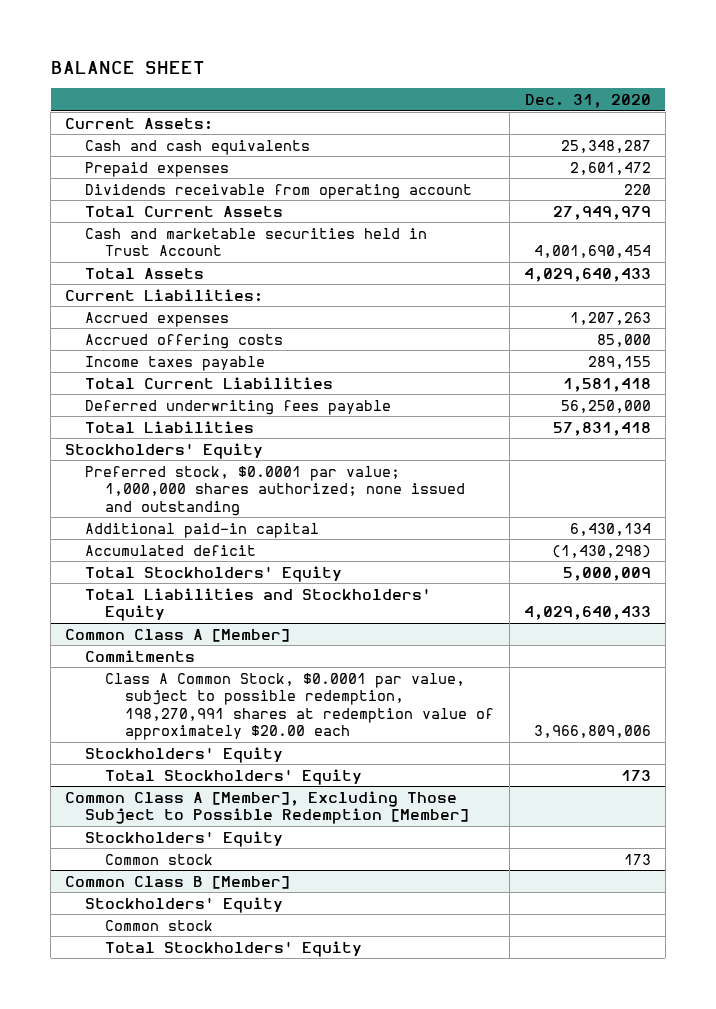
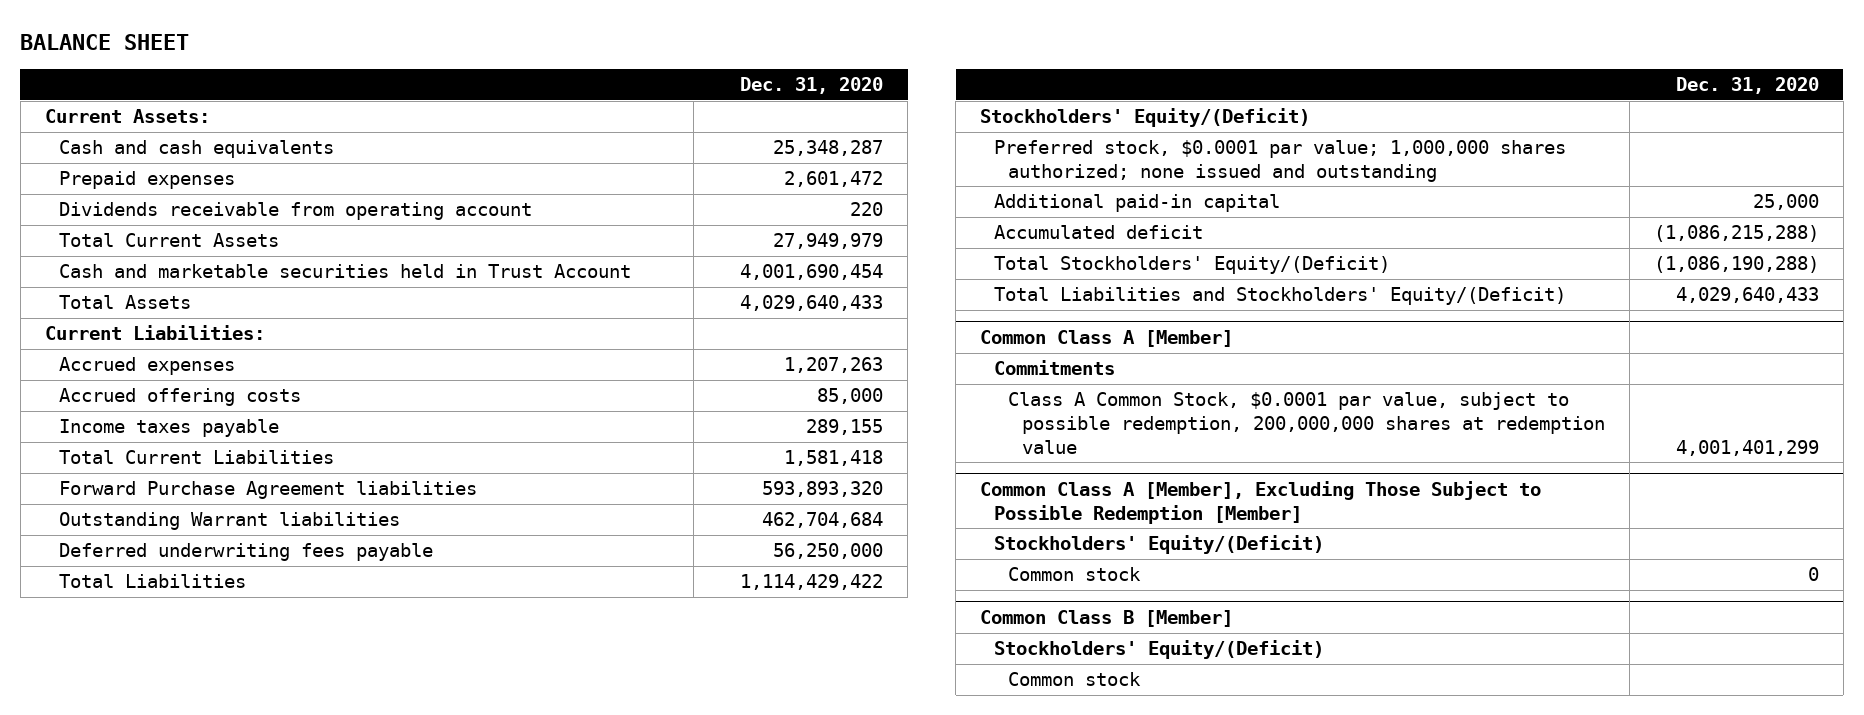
+ Forward Purchase Agreement liabilities | 593,893,320
+ Outstanding Warrant liabilities | 462,704,684
- Total Liabilities | 57,831,418
- Stockholders' Equity
+ Total Liabilities | 1,114,429,422
+ Stockholders' Equity/(Deficit)
- Additional paid-in capital | 6,430,134
- Accumulated deficit | (1,430,298)
- Total Stockholders' Equity | 5,000,009
- Total Liabilities and Stockholders' Equity | 4,029,640,433
+ Additional paid-in capital | 25,000
+ Accumulated deficit | (1,086,215,288)
+ Total Stockholders' Equity/(Deficit) | (1,086,190,288)
+ Total Liabilities and Stockholders' Equity/(Deficit) | 4,029,640,433
@ Common Class A [Member]
- Class A Common Stock, $0.0001 par value, subject to possible redemption, 198,270,991 shares at redemption value of approximately $20.00 each | 3,966,809,006
- Stockholders' Equity
- Total Stockholders' Equity | 173
+ Class A Common Stock, $0.0001 par value, subject to possible redemption, 200,000,000 shares at redemption value | 4,001,401,299
@ Common Class A [Member], Excluding Those Subject to Possible Redemption [Member]
- Stockholders' Equity
- Common stock | 173
+ Stockholders' Equity/(Deficit)
+ Common stock | 0
@ Common Class B [Member]
- Stockholders' Equity
+ Stockholders' Equity/(Deficit)
- Total Stockholders' Equity

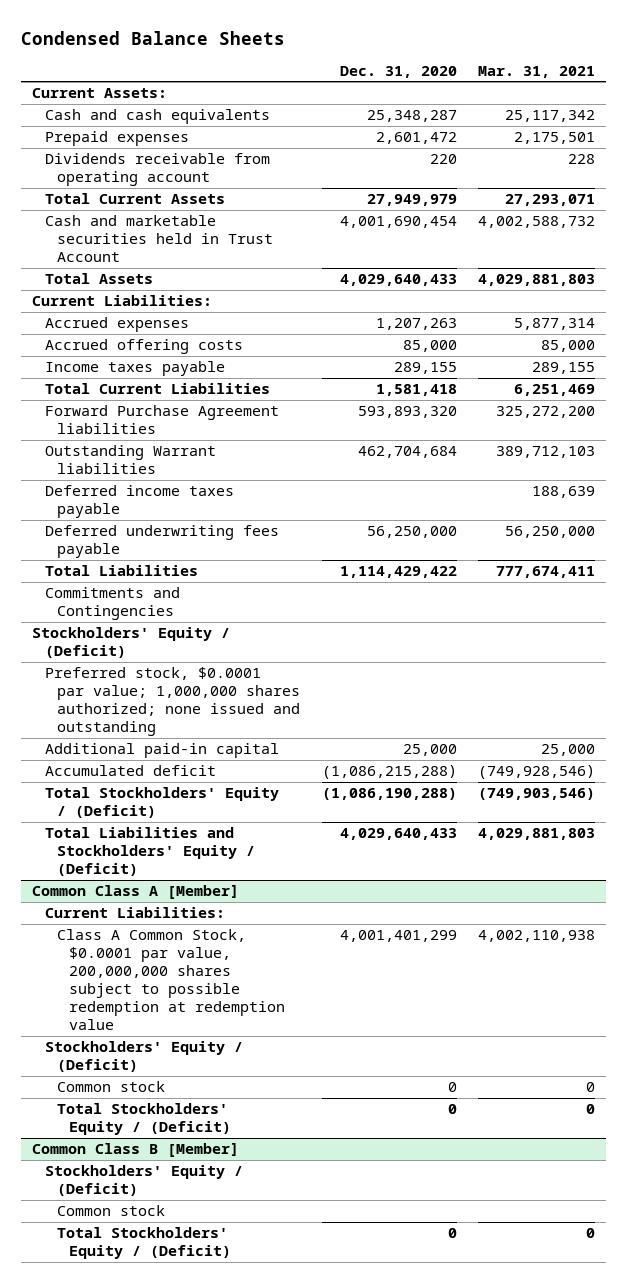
- BALANCE SHEET
+ Condensed Balance Sheets
- | Dec. 31, 2020
+ | Dec. 31, 2020 | Mar. 31, 2021
+ Deferred income taxes payable | | 188,639
- Stockholders' Equity/(Deficit)
+ Commitments and Contingencies
+ Stockholders' Equity / (Deficit)
- Total Stockholders' Equity/(Deficit) | (1,086,190,288)
- Total Liabilities and Stockholders' Equity/(Deficit) | 4,029,640,433
+ Total Stockholders' Equity / (Deficit) | (1,086,190,288) | (749,903,546)
+ Total Liabilities and Stockholders' Equity / (Deficit) | 4,029,640,433 | 4,029,881,803
@ Common Class A [Member]
- Commitments
- Class A Common Stock, $0.0001 par value, subject to possible redemption, 200,000,000 shares at redemption value | 4,001,401,299
- Common Class A [Member], Excluding Those Subject to Possible Redemption [Member]
- Stockholders' Equity/(Deficit)
@ Common Class A [Member]
+ Current Liabilities:
+ Class A Common Stock, $0.0001 par value, 200,000,000 shares subject to possible redemption at redemption value | 4,001,401,299 | 4,002,110,938
+ Stockholders' Equity / (Deficit)
+ Total Stockholders' Equity / (Deficit) | 0 | 0
@ Common Class B [Member]
- Stockholders' Equity/(Deficit)
+ Stockholders' Equity / (Deficit)
+ Total Stockholders' Equity / (Deficit) | 0 | 0

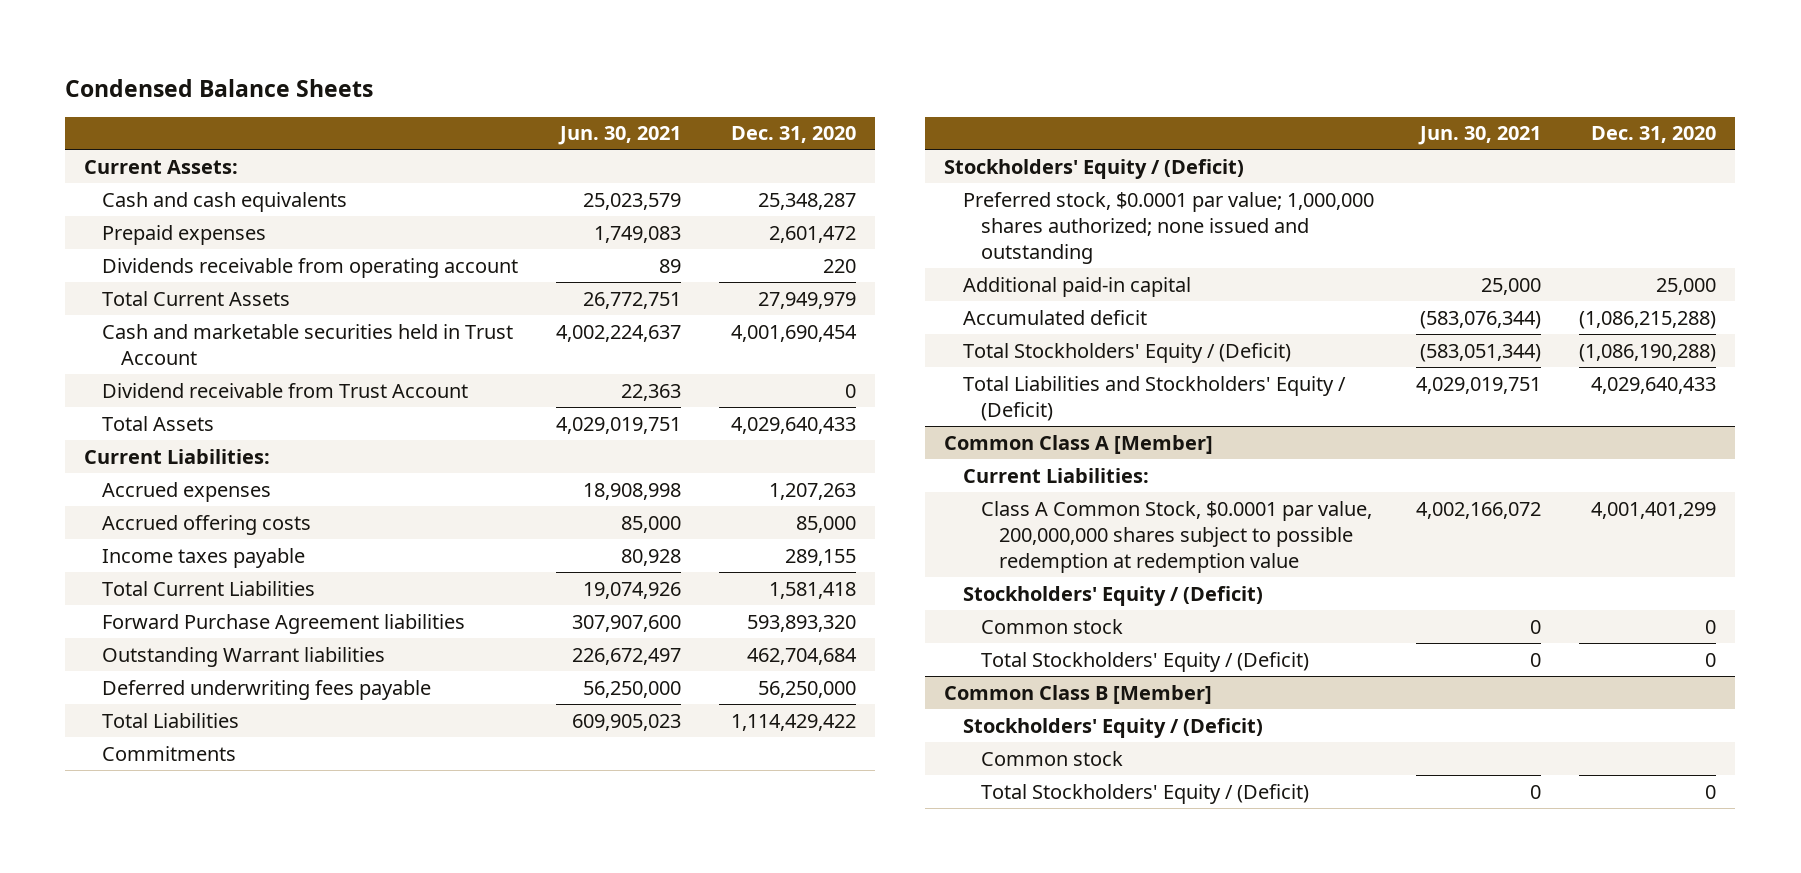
- | Dec. 31, 2020 | Mar. 31, 2021
+ | Jun. 30, 2021 | Dec. 31, 2020
+ Dividend receivable from Trust Account | 22,363 | 0
- Deferred income taxes payable | | 188,639
- Commitments and Contingencies
+ Commitments

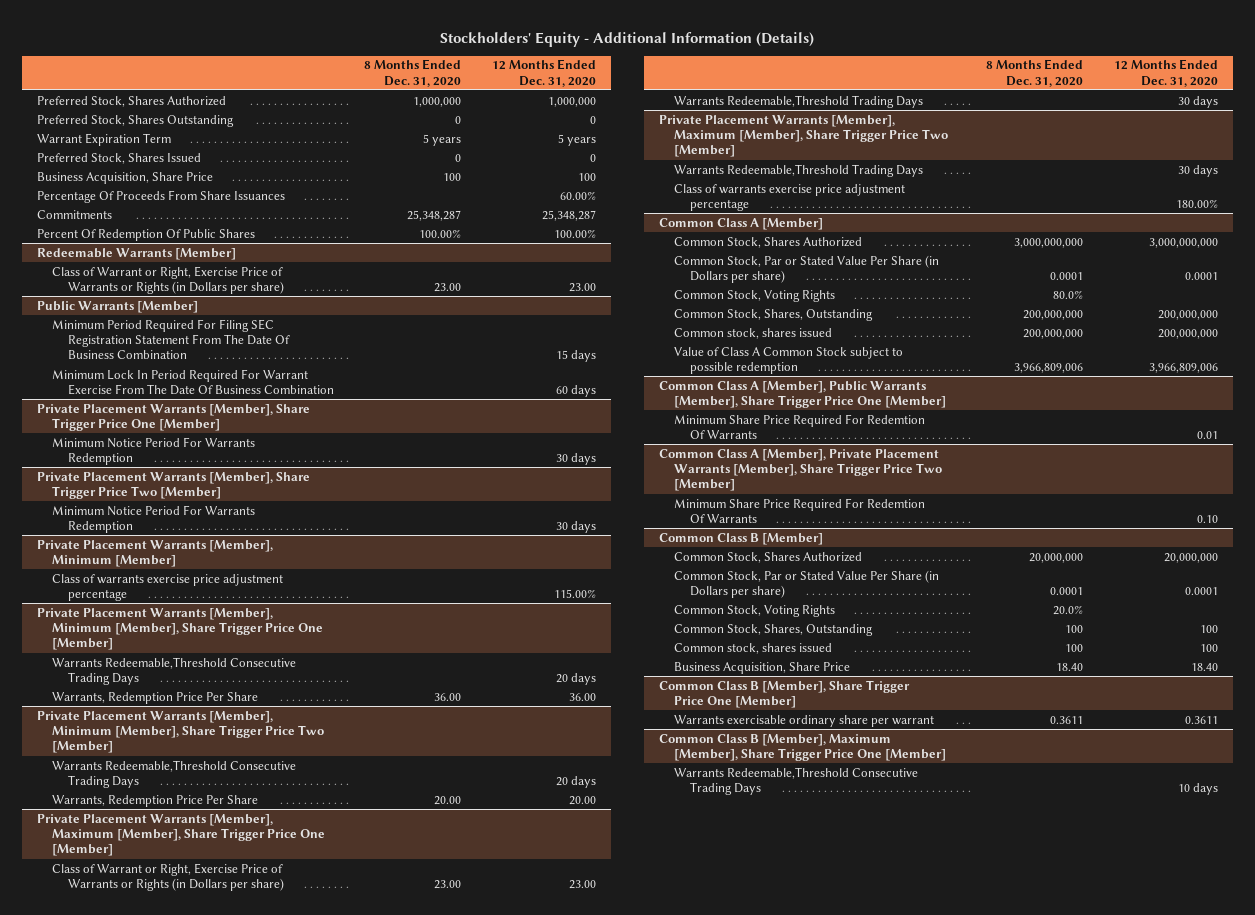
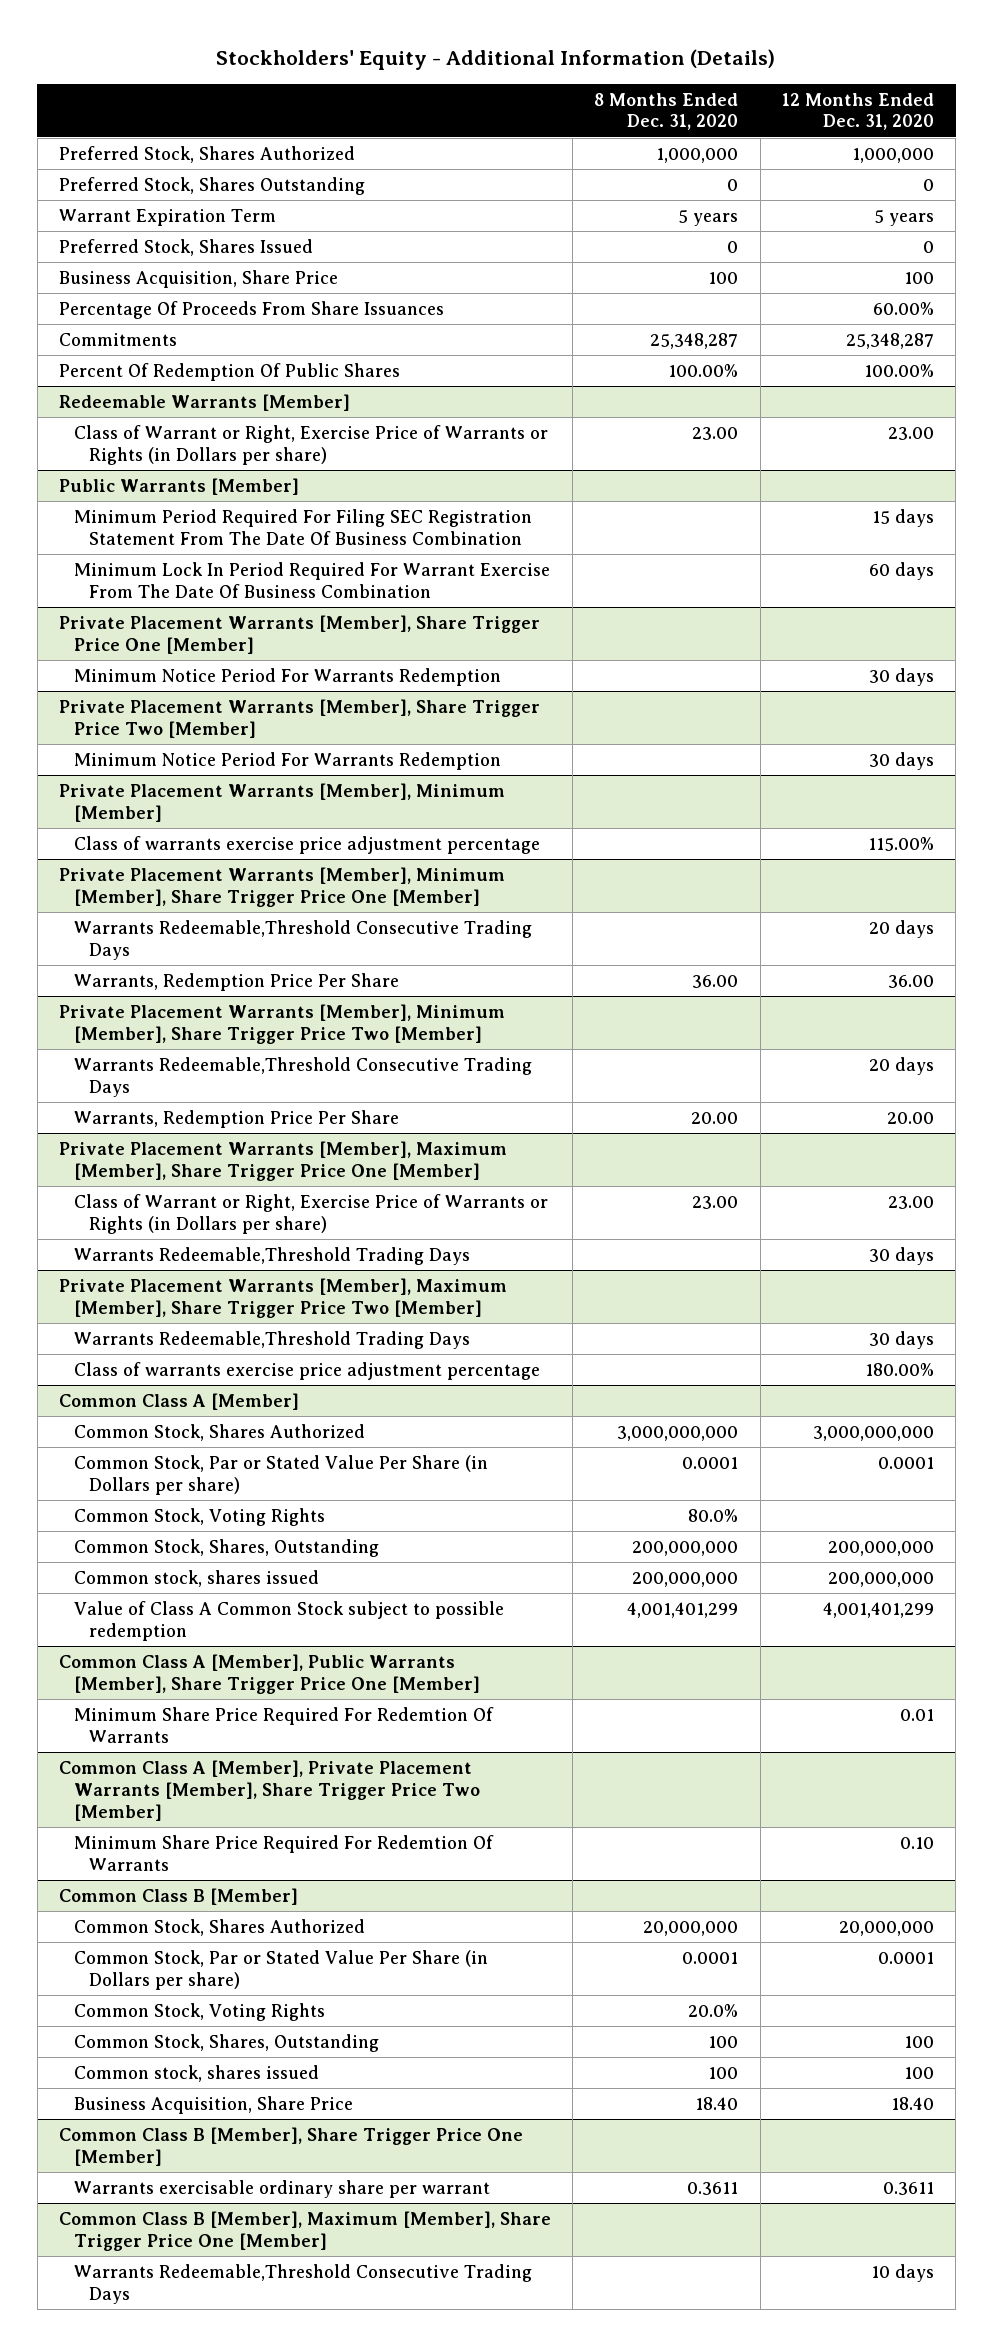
@ Common Class A [Member]
- Value of Class A Common Stock subject to possible redemption | 3,966,809,006 | 3,966,809,006
+ Value of Class A Common Stock subject to possible redemption | 4,001,401,299 | 4,001,401,299

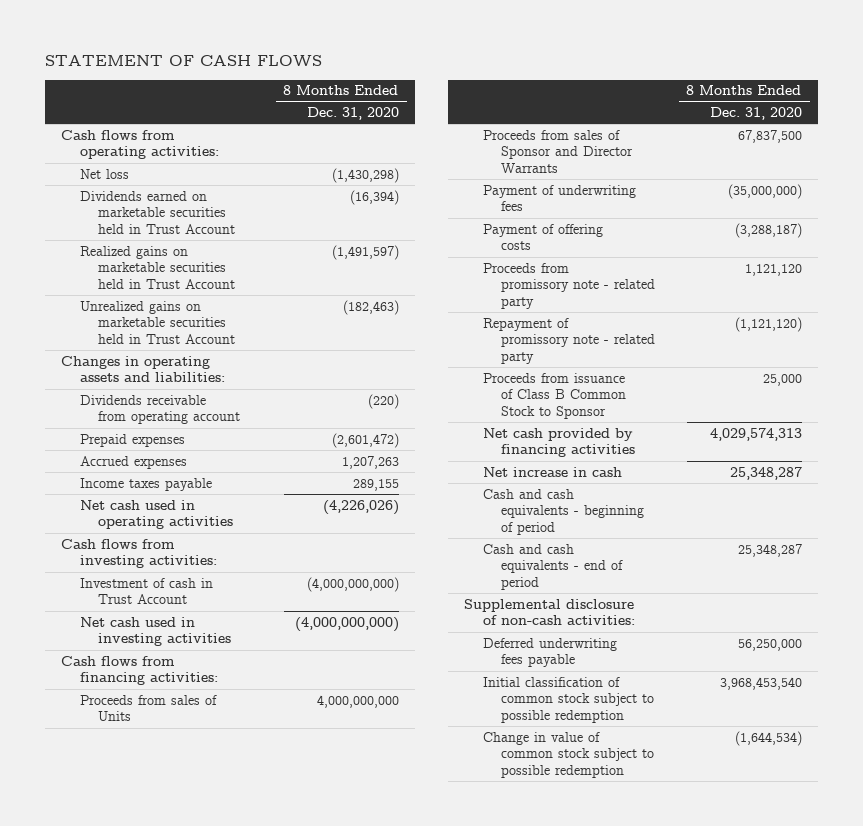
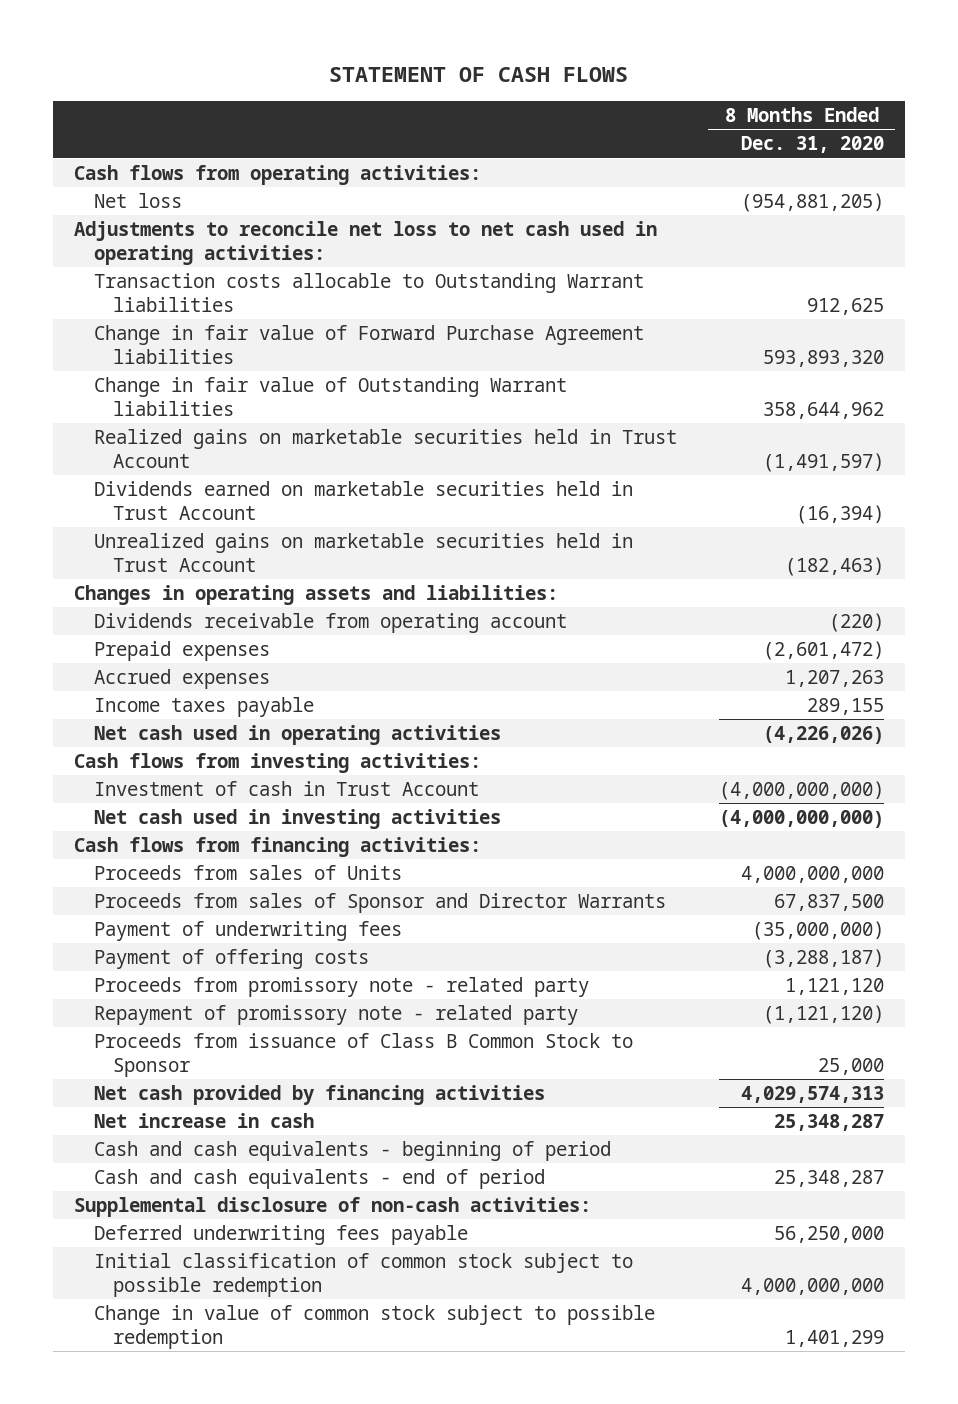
- Net loss | (1,430,298)
+ Net loss | (954,881,205)
+ Adjustments to reconcile net loss to net cash used in operating activities:
+ Transaction costs allocable to Outstanding Warrant liabilities | 912,625
+ Change in fair value of Forward Purchase Agreement liabilities | 593,893,320
+ Change in fair value of Outstanding Warrant liabilities | 358,644,962
moved down: Dividends earned on marketable securities held in Trust Account | (16,394)
- Initial classification of common stock subject to possible redemption | 3,968,453,540
- Change in value of common stock subject to possible redemption | (1,644,534)
+ Initial classification of common stock subject to possible redemption | 4,000,000,000
+ Change in value of common stock subject to possible redemption | 1,401,299

